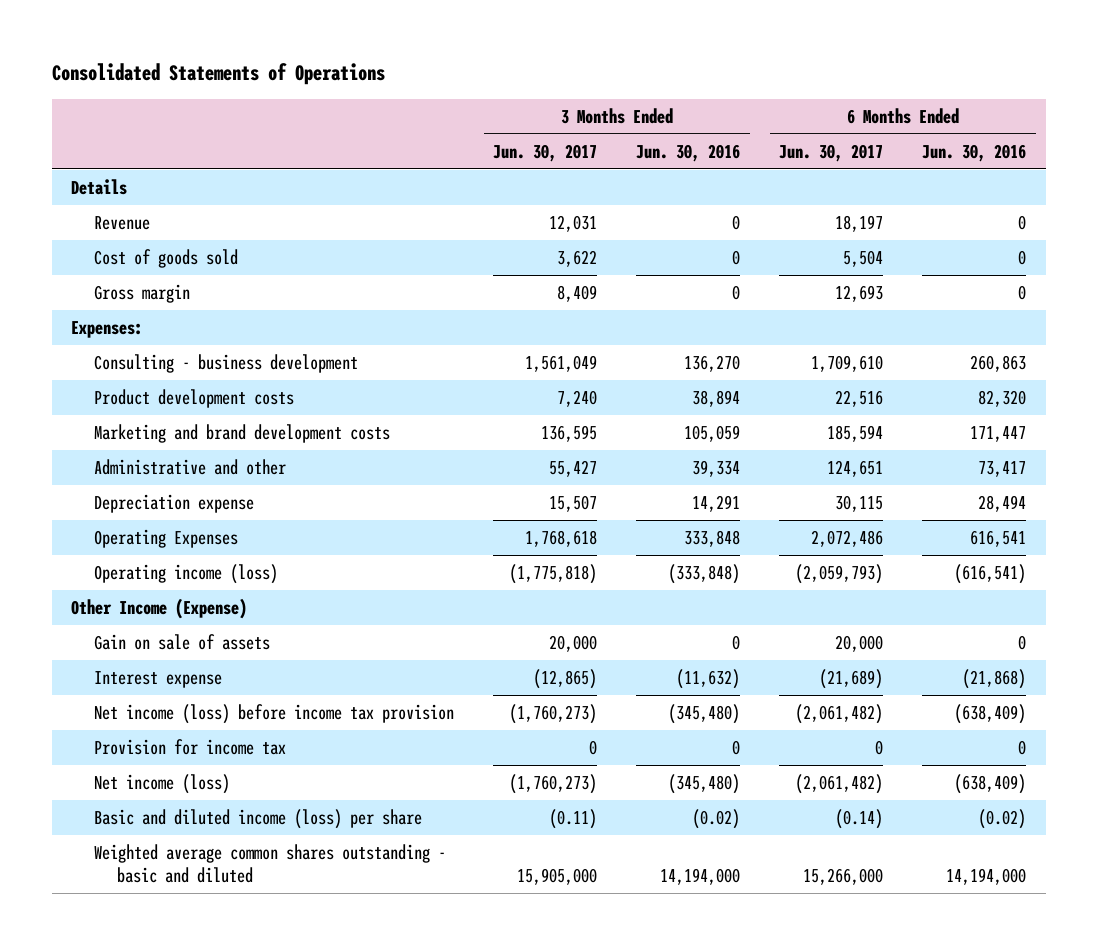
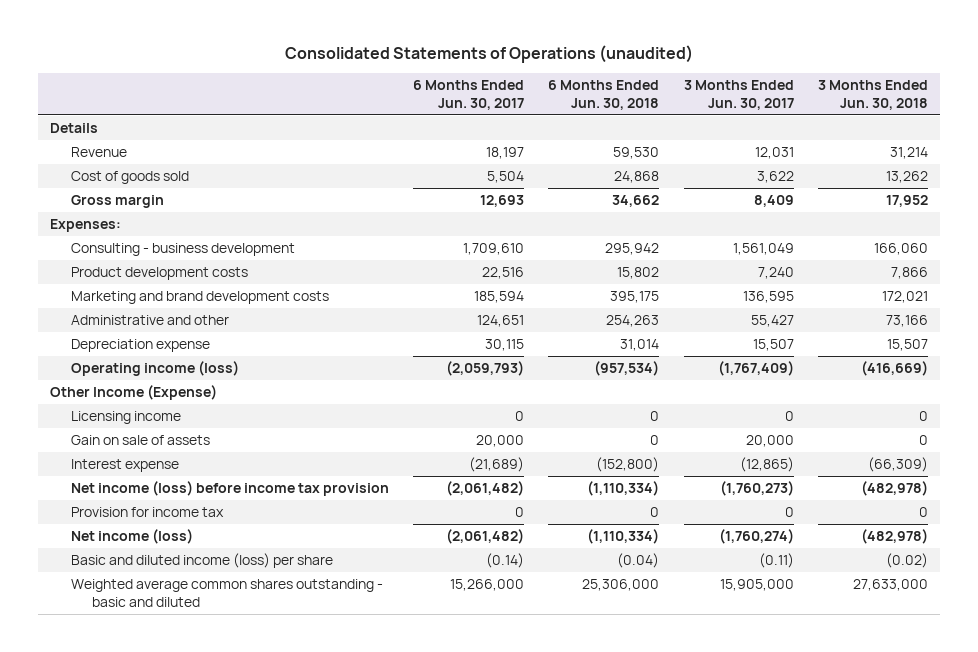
- Consolidated Statements of Operations
+ Consolidated Statements of Operations (unaudited)
- | 3 Months Ended Jun. 30, 2017 | 3 Months Ended Jun. 30, 2016 | 6 Months Ended Jun. 30, 2017 | 6 Months Ended Jun. 30, 2016
+ | 6 Months Ended Jun. 30, 2017 | 6 Months Ended Jun. 30, 2018 | 3 Months Ended Jun. 30, 2017 | 3 Months Ended Jun. 30, 2018
- Operating Expenses | 1,768,618 | 333,848 | 2,072,486 | 616,541
- Operating income (loss) | (1,775,818) | (333,848) | (2,059,793) | (616,541)
+ Operating income (loss) | (2,059,793) | (957,534) | (1,767,409) | (416,669)
+ Licensing income | 0 | 0 | 0 | 0
- Net income (loss) | (1,760,273) | (345,480) | (2,061,482) | (638,409)
+ Net income (loss) | (2,061,482) | (1,110,334) | (1,760,274) | (482,978)

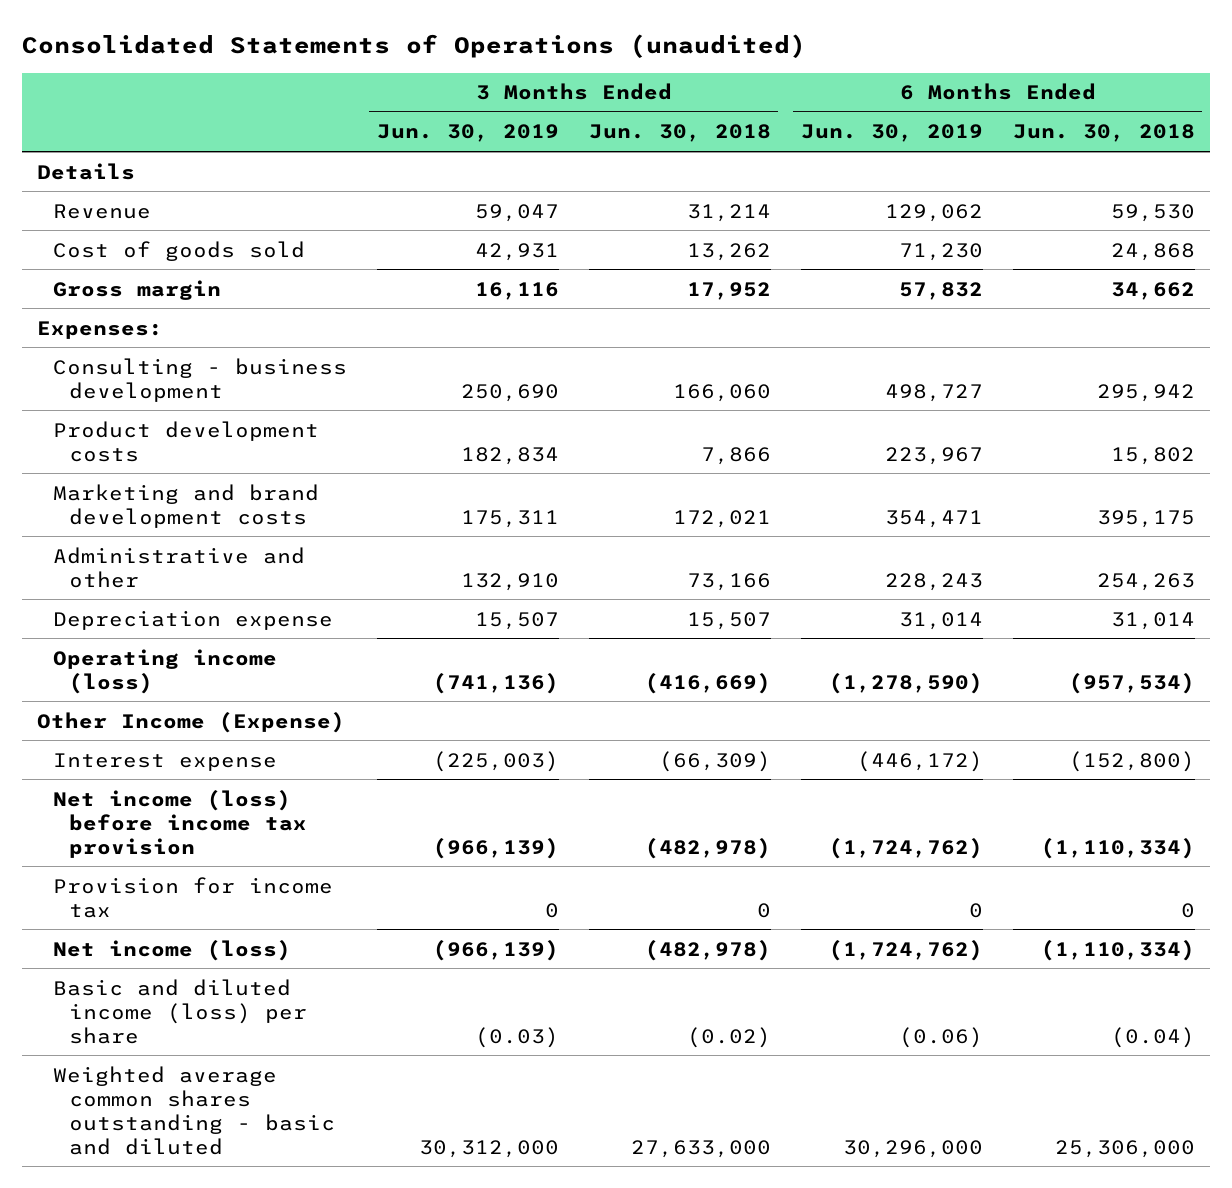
- | 6 Months Ended Jun. 30, 2017 | 6 Months Ended Jun. 30, 2018 | 3 Months Ended Jun. 30, 2017 | 3 Months Ended Jun. 30, 2018
+ | 3 Months Ended Jun. 30, 2019 | 3 Months Ended Jun. 30, 2018 | 6 Months Ended Jun. 30, 2019 | 6 Months Ended Jun. 30, 2018
- Licensing income | 0 | 0 | 0 | 0
- Gain on sale of assets | 20,000 | 0 | 20,000 | 0

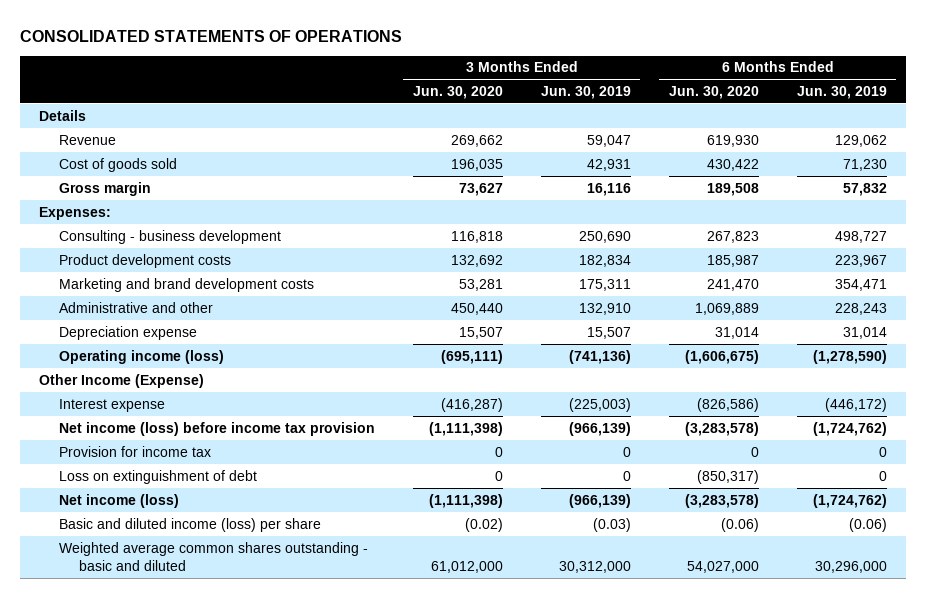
- Consolidated Statements of Operations (unaudited)
+ CONSOLIDATED STATEMENTS OF OPERATIONS
- | 3 Months Ended Jun. 30, 2019 | 3 Months Ended Jun. 30, 2018 | 6 Months Ended Jun. 30, 2019 | 6 Months Ended Jun. 30, 2018
+ | 3 Months Ended Jun. 30, 2020 | 3 Months Ended Jun. 30, 2019 | 6 Months Ended Jun. 30, 2020 | 6 Months Ended Jun. 30, 2019
+ Loss on extinguishment of debt | 0 | 0 | (850,317) | 0

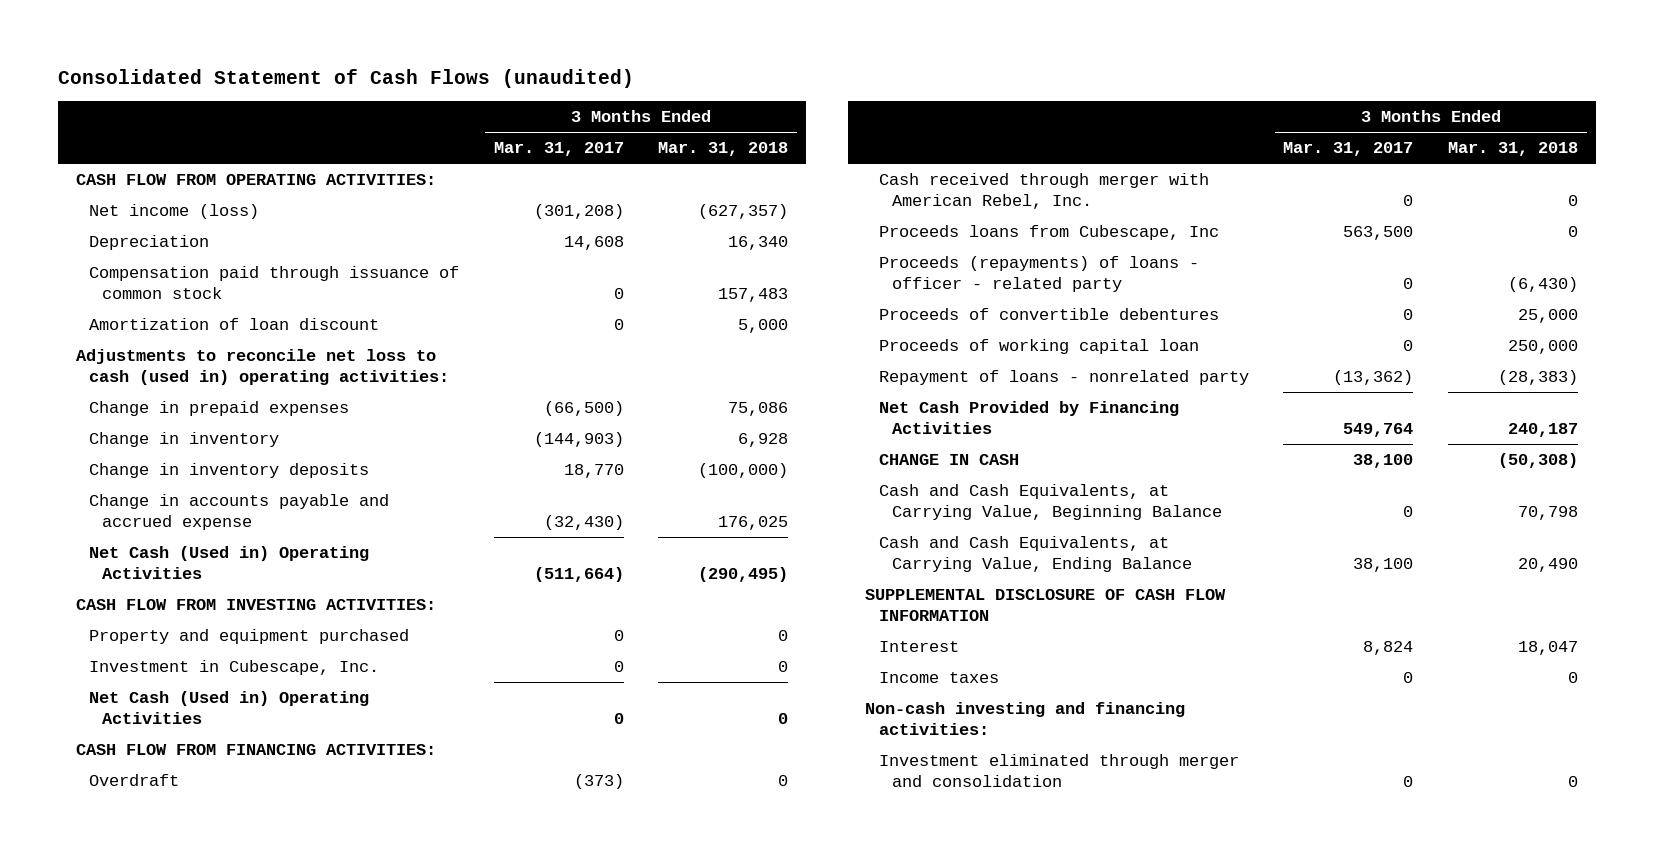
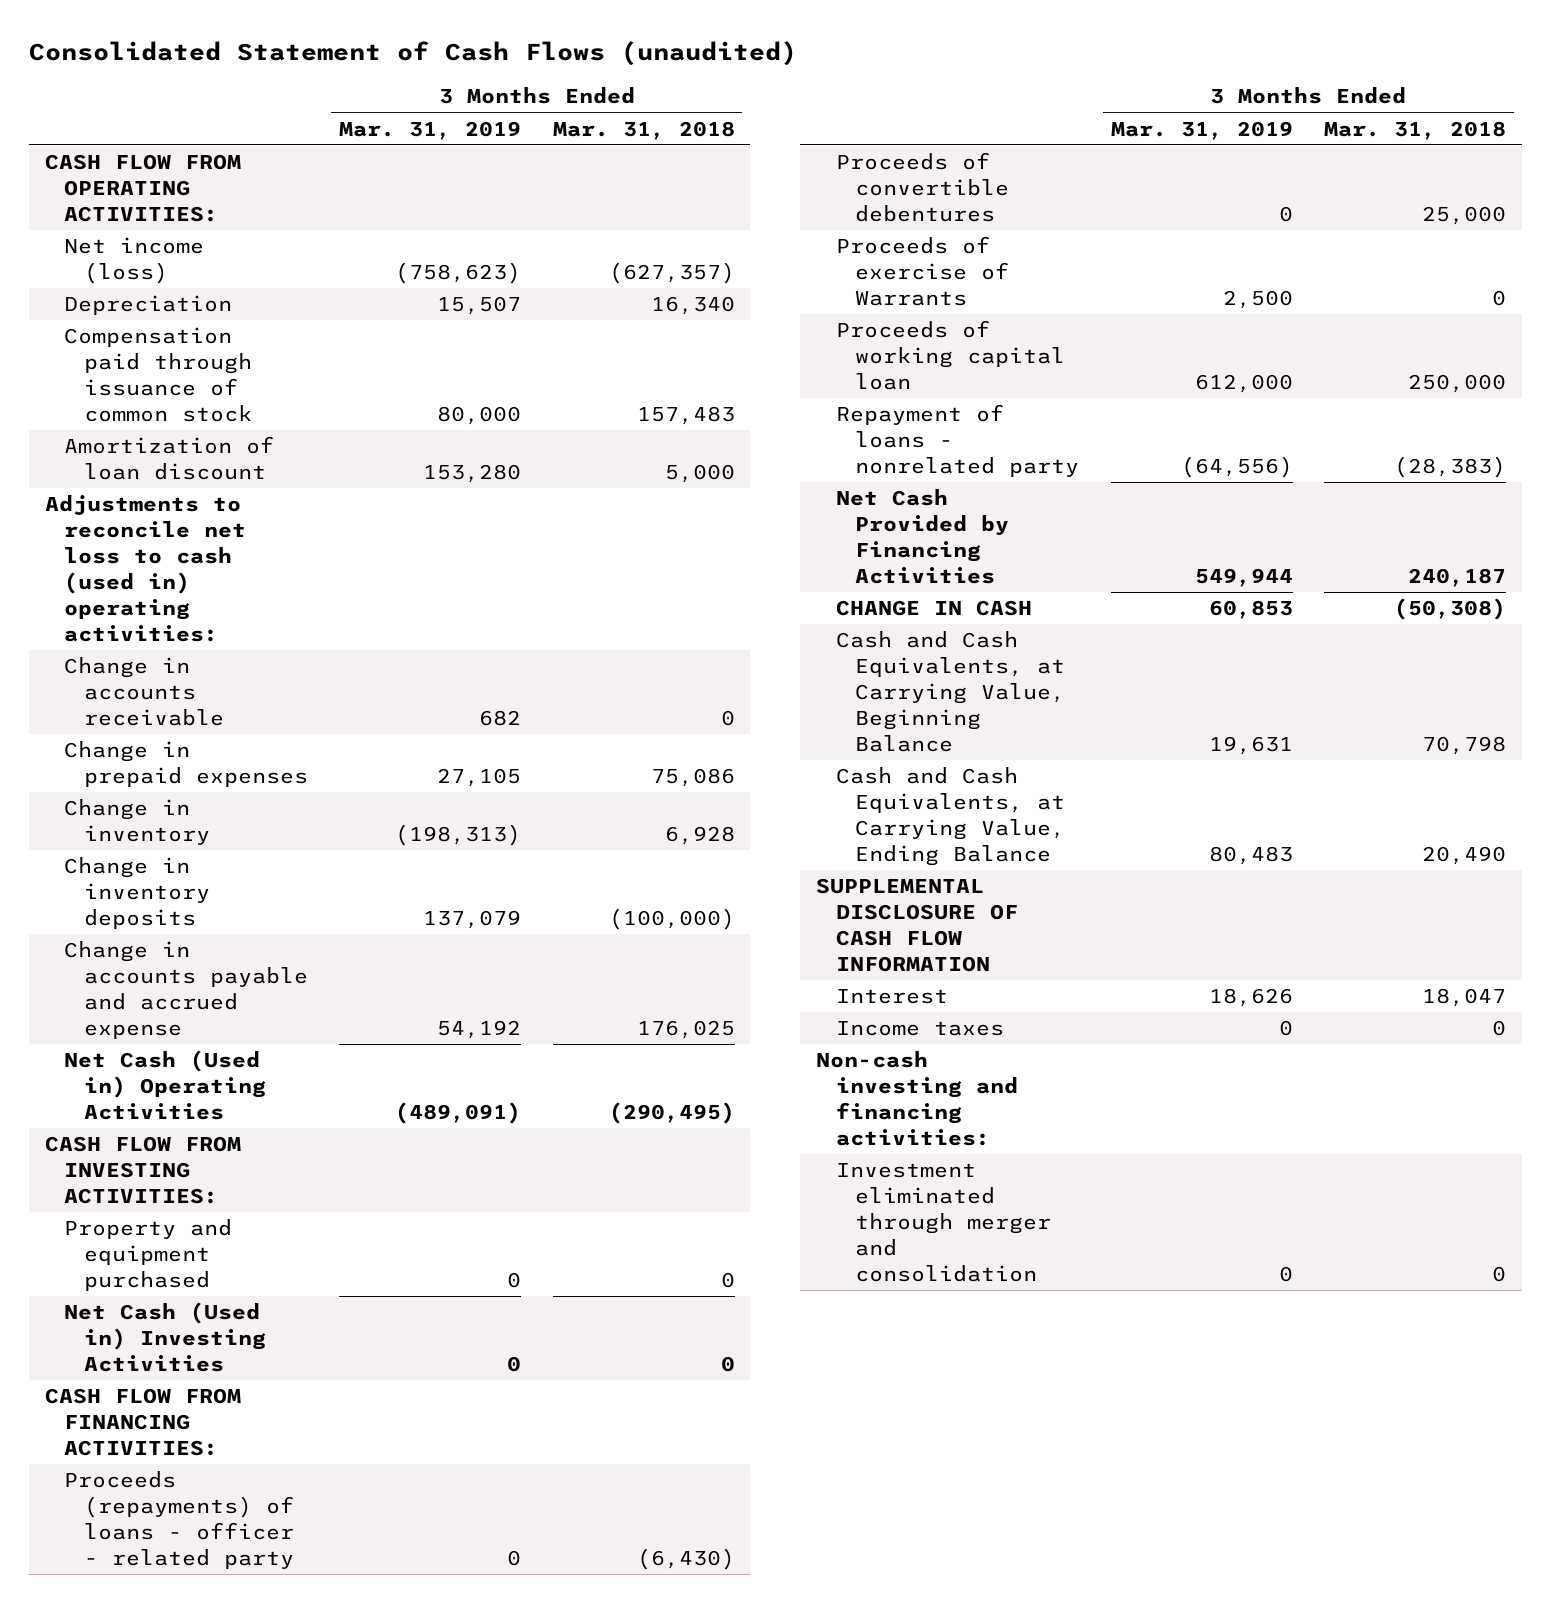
- | 3 Months Ended Mar. 31, 2017 | 3 Months Ended Mar. 31, 2018
+ | 3 Months Ended Mar. 31, 2019 | 3 Months Ended Mar. 31, 2018
+ Change in accounts receivable | 682 | 0
- Investment in Cubescape, Inc. | 0 | 0
- Net Cash (Used in) Operating Activities | 0 | 0
+ Net Cash (Used in) Investing Activities | 0 | 0
- Overdraft | (373) | 0
- Cash received through merger with American Rebel, Inc. | 0 | 0
- Proceeds loans from Cubescape, Inc | 563,500 | 0
+ Proceeds of exercise of Warrants | 2,500 | 0

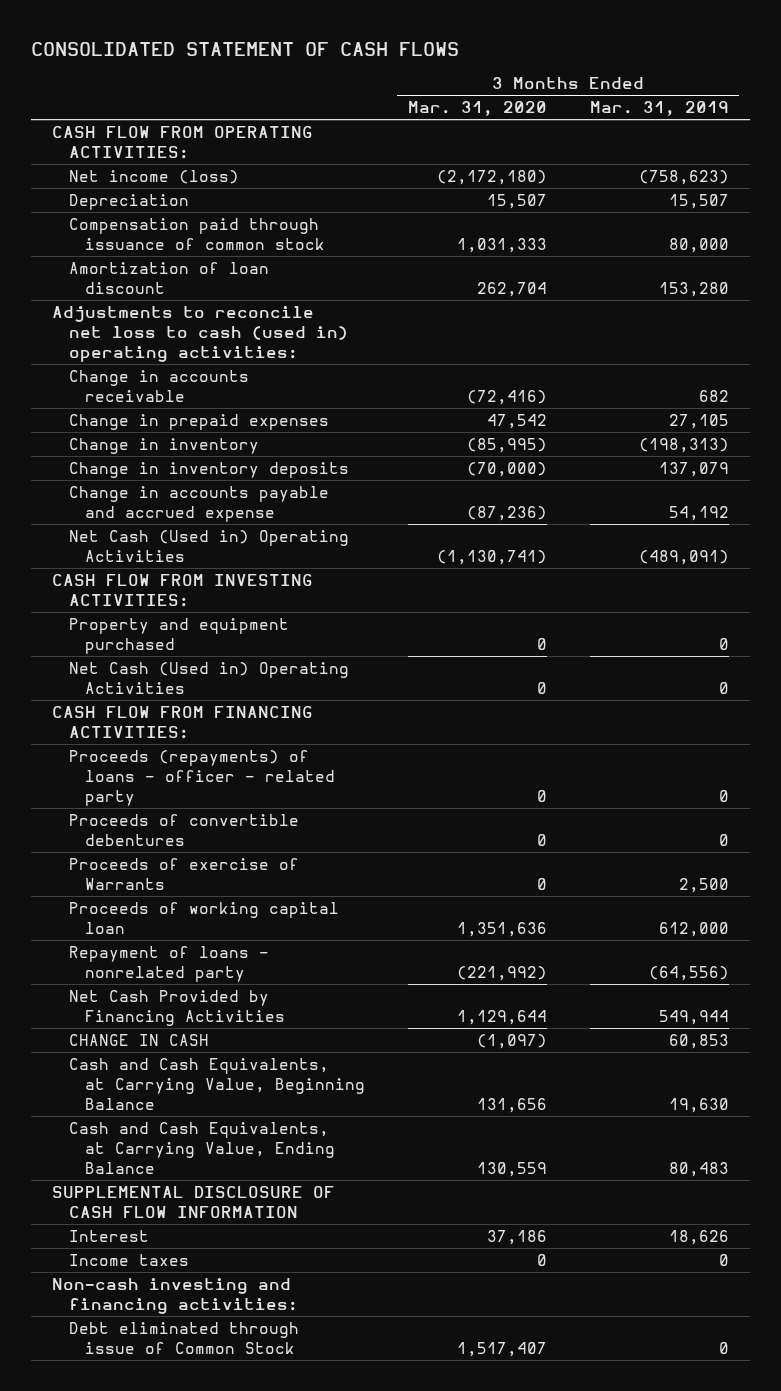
- Consolidated Statement of Cash Flows (unaudited)
+ CONSOLIDATED STATEMENT OF CASH FLOWS
- | 3 Months Ended Mar. 31, 2019 | 3 Months Ended Mar. 31, 2018
+ | 3 Months Ended Mar. 31, 2020 | 3 Months Ended Mar. 31, 2019
- Net Cash (Used in) Investing Activities | 0 | 0
+ Net Cash (Used in) Operating Activities | 0 | 0
- Cash and Cash Equivalents, at Carrying Value, Beginning Balance | 19,631 | 70,798
+ Cash and Cash Equivalents, at Carrying Value, Beginning Balance | 131,656 | 19,630
- Investment eliminated through merger and consolidation | 0 | 0
+ Debt eliminated through issue of Common Stock | 1,517,407 | 0

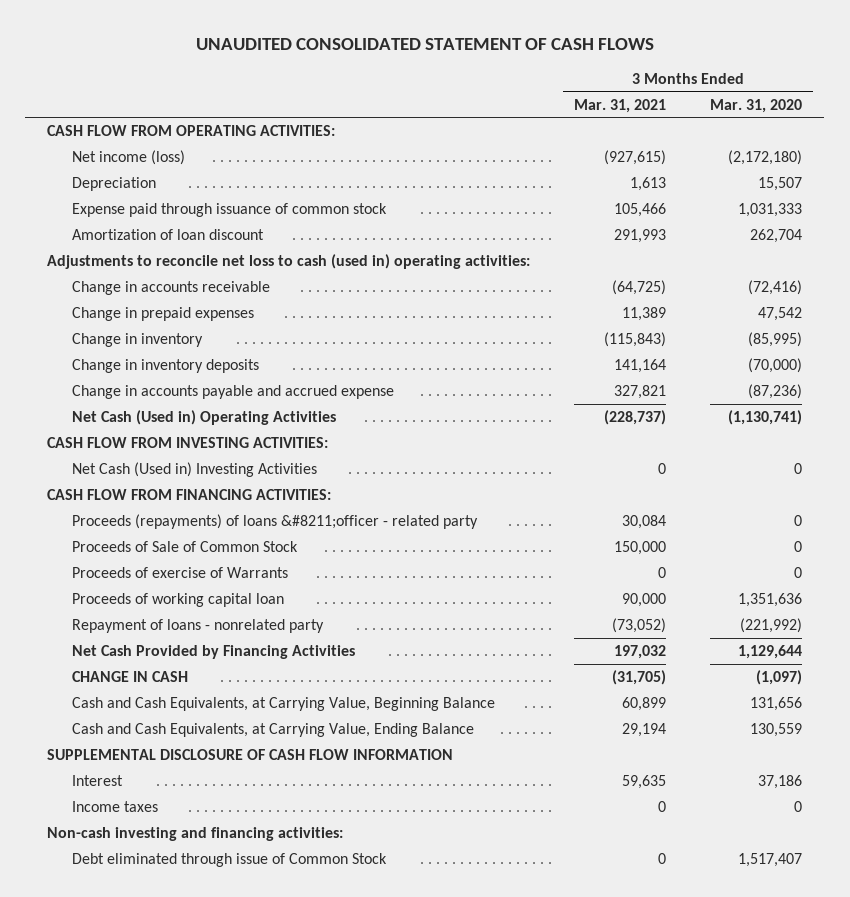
- CONSOLIDATED STATEMENT OF CASH FLOWS
+ UNAUDITED CONSOLIDATED STATEMENT OF CASH FLOWS
- | 3 Months Ended Mar. 31, 2020 | 3 Months Ended Mar. 31, 2019
+ | 3 Months Ended Mar. 31, 2021 | 3 Months Ended Mar. 31, 2020
- Compensation paid through issuance of common stock | 1,031,333 | 80,000
+ Expense paid through issuance of common stock | 105,466 | 1,031,333
- Property and equipment purchased | 0 | 0
- Net Cash (Used in) Operating Activities | 0 | 0
+ Net Cash (Used in) Investing Activities | 0 | 0
- Proceeds (repayments) of loans - officer - related party | 0 | 0
- Proceeds of convertible debentures | 0 | 0
+ Proceeds (repayments) of loans &#8211;officer - related party | 30,084 | 0
+ Proceeds of Sale of Common Stock | 150,000 | 0

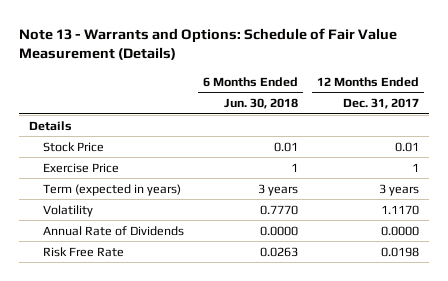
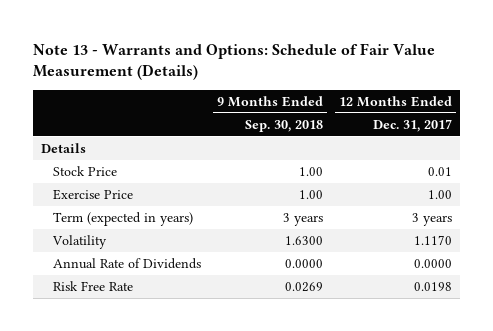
- | 6 Months Ended Jun. 30, 2018 | 12 Months Ended Dec. 31, 2017
+ | 9 Months Ended Sep. 30, 2018 | 12 Months Ended Dec. 31, 2017
- Exercise Price | 1 | 1
+ Exercise Price | 1.00 | 1.00

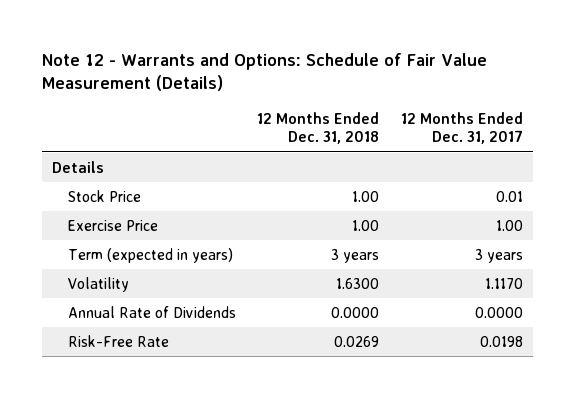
- Note 13 - Warrants and Options: Schedule of Fair Value Measurement (Details)
+ Note 12 - Warrants and Options: Schedule of Fair Value Measurement (Details)
- | 9 Months Ended Sep. 30, 2018 | 12 Months Ended Dec. 31, 2017
+ | 12 Months Ended Dec. 31, 2018 | 12 Months Ended Dec. 31, 2017
- Risk Free Rate | 0.0269 | 0.0198
+ Risk-Free Rate | 0.0269 | 0.0198

